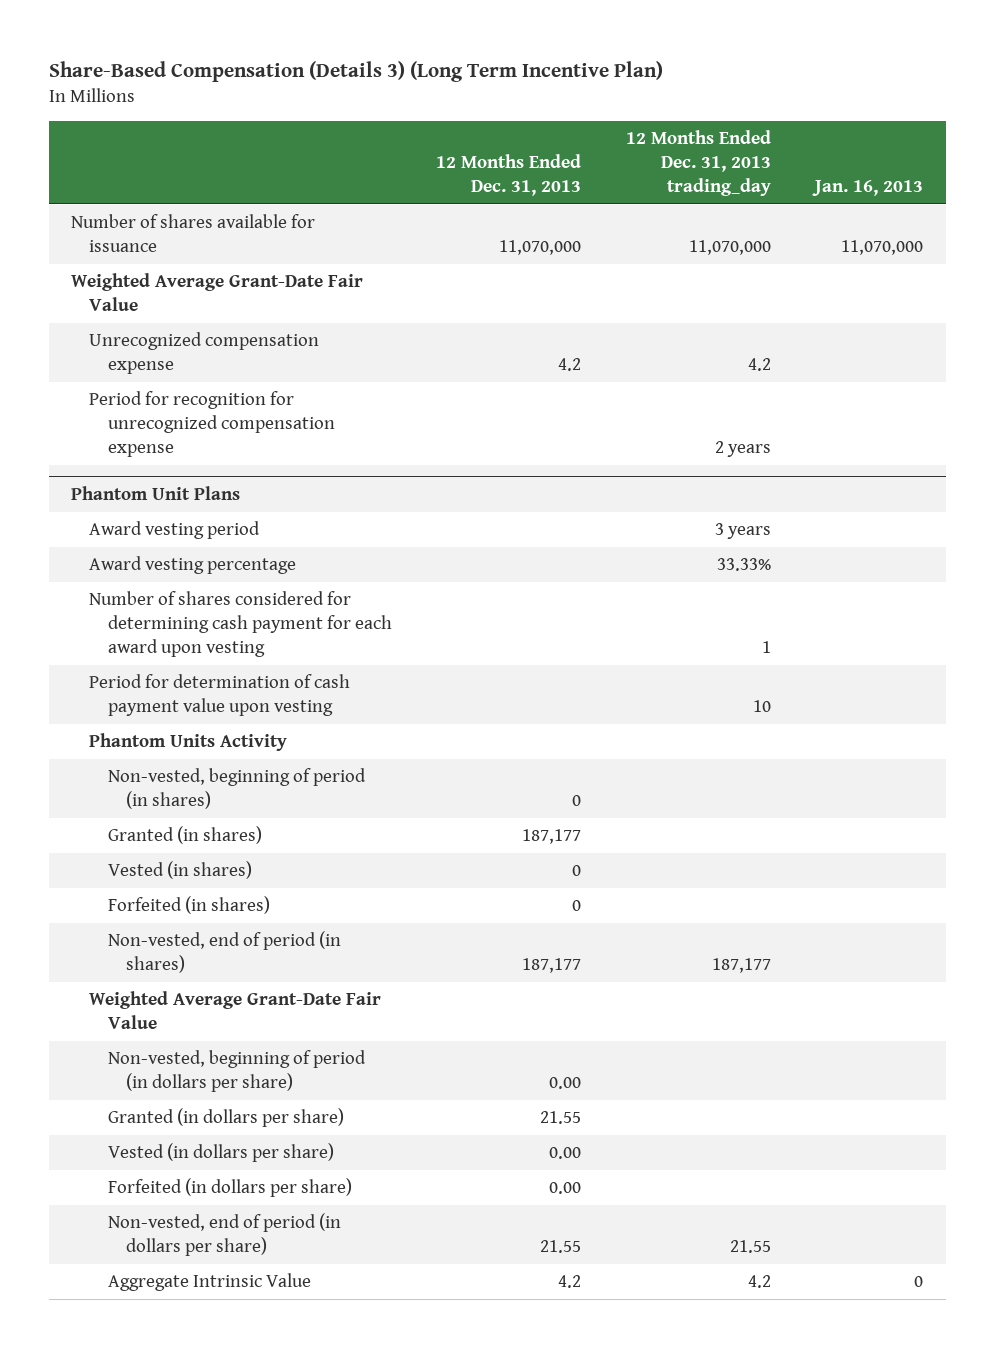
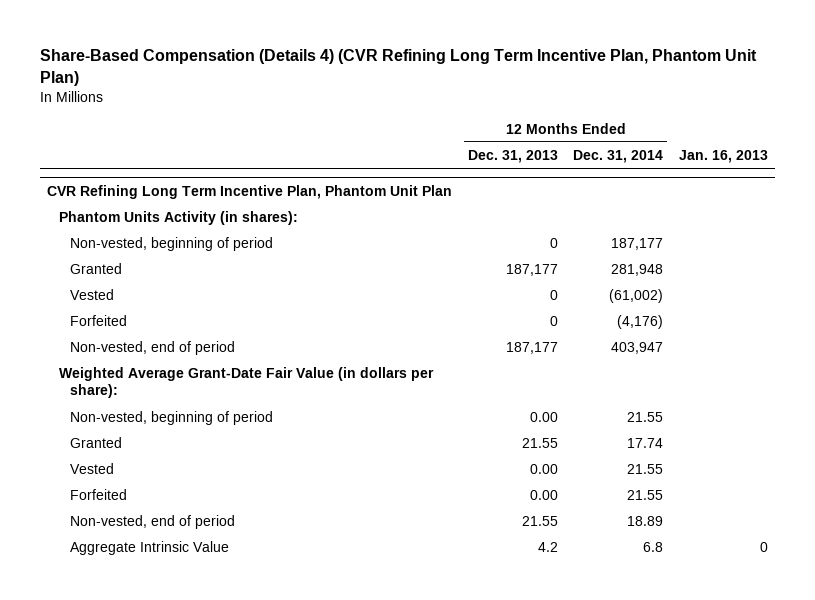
- Share-Based Compensation (Details 3) (Long Term Incentive Plan)
+ Share-Based Compensation (Details 4) (CVR Refining Long Term Incentive Plan, Phantom Unit Plan)
- | 12 Months Ended Dec. 31, 2013 | 12 Months Ended Dec. 31, 2013 trading_day | Jan. 16, 2013
+ | 12 Months Ended Dec. 31, 2013 | 12 Months Ended Dec. 31, 2014 | Jan. 16, 2013
- Number of shares available for issuance | 11,070,000 | 11,070,000 | 11,070,000
- Weighted Average Grant-Date Fair Value
- Unrecognized compensation expense | 4.2 | 4.2 |
- Period for recognition for unrecognized compensation expense | | 2 years |
- Phantom Unit Plans
- Award vesting period | | 3 years |
- Award vesting percentage | | 33.33% |
- Number of shares considered for determining cash payment for each award upon vesting | | 1 |
- Period for determination of cash payment value upon vesting | | 10 |
- Phantom Units Activity
- Non-vested, beginning of period (in shares) | 0 | |
- Granted (in shares) | 187,177 | |
- Vested (in shares) | 0 | |
- Forfeited (in shares) | 0 | |
- Non-vested, end of period (in shares) | 187,177 | 187,177 |
- Weighted Average Grant-Date Fair Value
- Non-vested, beginning of period (in dollars per share) | 0.00 | |
- Granted (in dollars per share) | 21.55 | |
- Vested (in dollars per share) | 0.00 | |
- Forfeited (in dollars per share) | 0.00 | |
- Non-vested, end of period (in dollars per share) | 21.55 | 21.55 |
+ CVR Refining Long Term Incentive Plan, Phantom Unit Plan
+ Phantom Units Activity (in shares):
+ Non-vested, beginning of period | 0 | 187,177 |
+ Granted | 187,177 | 281,948 |
+ Vested | 0 | (61,002) |
+ Forfeited | 0 | (4,176) |
+ Non-vested, end of period | 187,177 | 403,947 |
+ Weighted Average Grant-Date Fair Value (in dollars per share):
+ Non-vested, beginning of period | 0.00 | 21.55 |
+ Granted | 21.55 | 17.74 |
+ Vested | 0.00 | 21.55 |
+ Forfeited | 0.00 | 21.55 |
+ Non-vested, end of period | 21.55 | 18.89 |

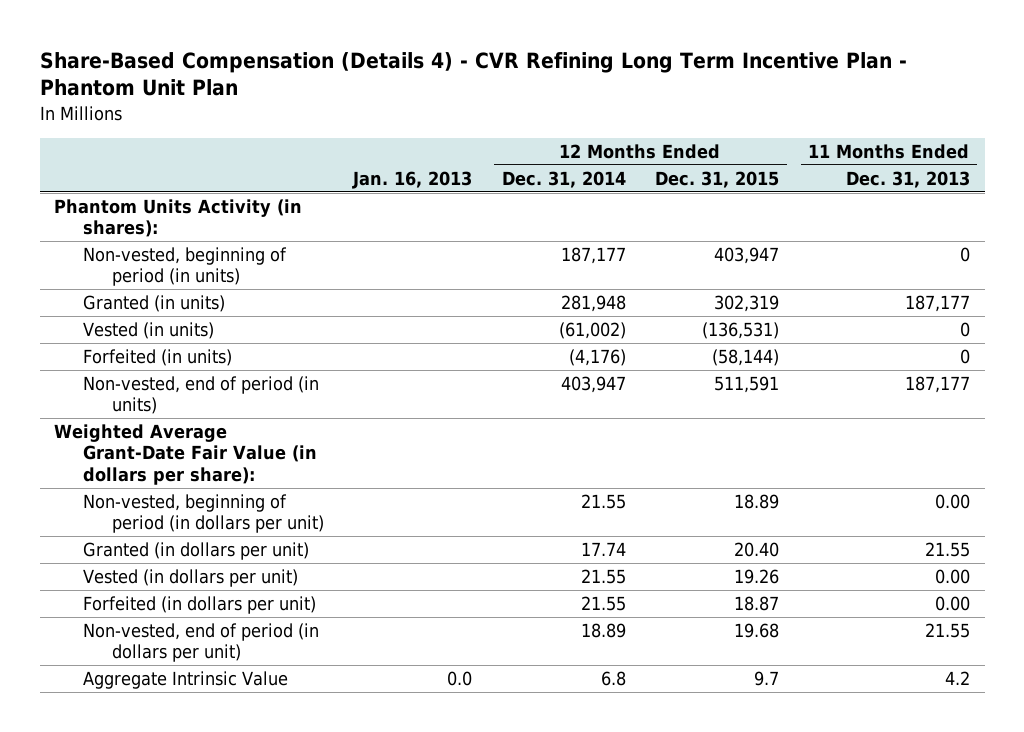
- Share-Based Compensation (Details 4) (CVR Refining Long Term Incentive Plan, Phantom Unit Plan)
+ Share-Based Compensation (Details 4) - CVR Refining Long Term Incentive Plan - Phantom Unit Plan
- | 12 Months Ended Dec. 31, 2013 | 12 Months Ended Dec. 31, 2014 | Jan. 16, 2013
+ | Jan. 16, 2013 | 12 Months Ended Dec. 31, 2014 | 12 Months Ended Dec. 31, 2015 | 11 Months Ended Dec. 31, 2013
- CVR Refining Long Term Incentive Plan, Phantom Unit Plan
- Non-vested, beginning of period | 0 | 187,177 |
- Granted | 187,177 | 281,948 |
- Vested | 0 | (61,002) |
- Forfeited | 0 | (4,176) |
- Non-vested, end of period | 187,177 | 403,947 |
+ Non-vested, beginning of period (in units) | | 187,177 | 403,947 | 0
+ Granted (in units) | | 281,948 | 302,319 | 187,177
+ Vested (in units) | | (61,002) | (136,531) | 0
+ Forfeited (in units) | | (4,176) | (58,144) | 0
+ Non-vested, end of period (in units) | | 403,947 | 511,591 | 187,177
- Non-vested, beginning of period | 0.00 | 21.55 |
- Granted | 21.55 | 17.74 |
- Vested | 0.00 | 21.55 |
- Forfeited | 0.00 | 21.55 |
- Non-vested, end of period | 21.55 | 18.89 |
- Aggregate Intrinsic Value | 4.2 | 6.8 | 0
+ Non-vested, beginning of period (in dollars per unit) | | 21.55 | 18.89 | 0.00
+ Granted (in dollars per unit) | | 17.74 | 20.40 | 21.55
+ Vested (in dollars per unit) | | 21.55 | 19.26 | 0.00
+ Forfeited (in dollars per unit) | | 21.55 | 18.87 | 0.00
+ Non-vested, end of period (in dollars per unit) | | 18.89 | 19.68 | 21.55
+ Aggregate Intrinsic Value | 0.0 | 6.8 | 9.7 | 4.2

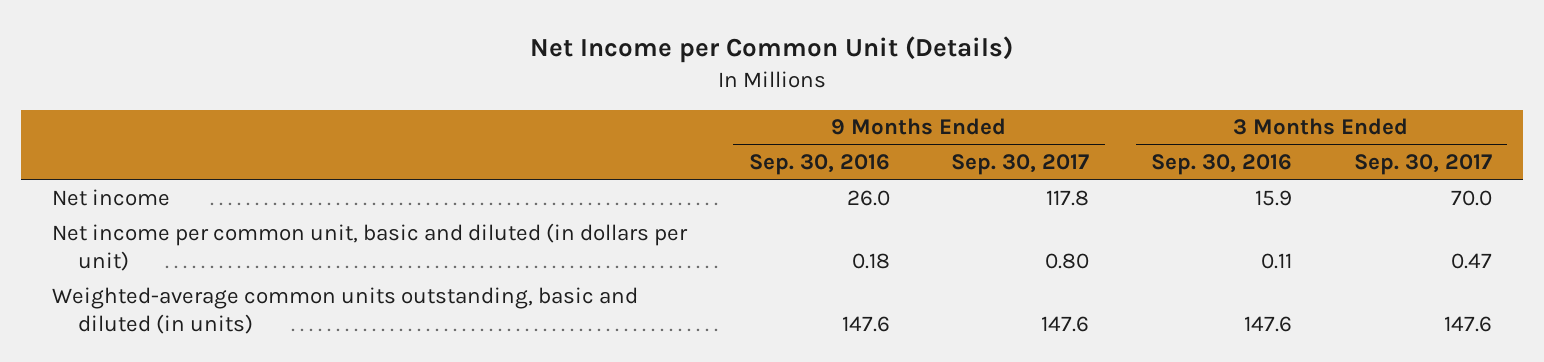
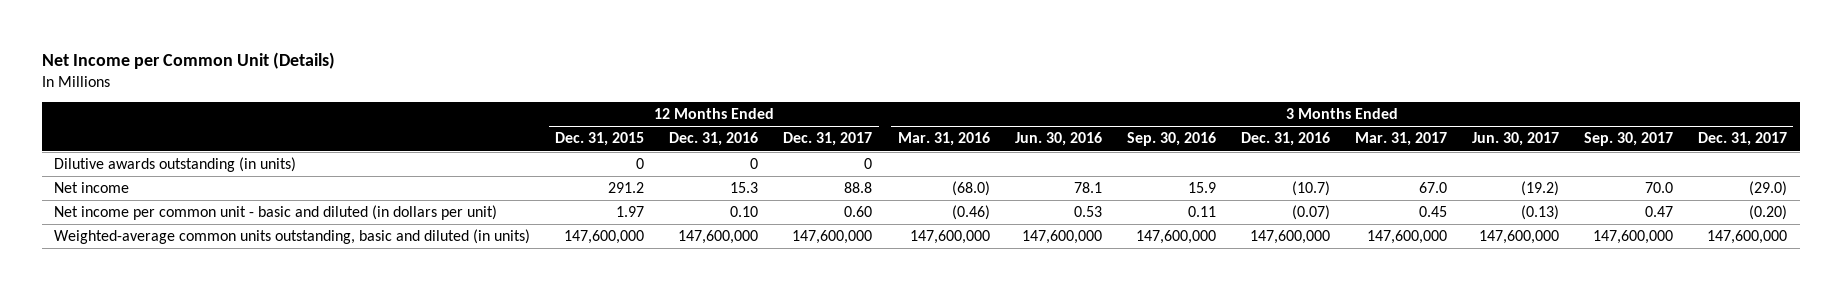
- | 9 Months Ended Sep. 30, 2016 | 9 Months Ended Sep. 30, 2017 | 3 Months Ended Sep. 30, 2016 | 3 Months Ended Sep. 30, 2017
+ | 12 Months Ended Dec. 31, 2015 | 12 Months Ended Dec. 31, 2016 | 12 Months Ended Dec. 31, 2017 | 3 Months Ended Mar. 31, 2016 | 3 Months Ended Jun. 30, 2016 | 3 Months Ended Sep. 30, 2016 | 3 Months Ended Dec. 31, 2016 | 3 Months Ended Mar. 31, 2017 | 3 Months Ended Jun. 30, 2017 | 3 Months Ended Sep. 30, 2017 | 3 Months Ended Dec. 31, 2017
+ Dilutive awards outstanding (in units) | 0 | 0 | 0 | | | | | | | |
- Net income per common unit, basic and diluted (in dollars per unit) | 0.18 | 0.80 | 0.11 | 0.47
- Weighted-average common units outstanding, basic and diluted (in units) | 147.6 | 147.6 | 147.6 | 147.6
+ Net income per common unit - basic and diluted (in dollars per unit) | 1.97 | 0.10 | 0.60 | (0.46) | 0.53 | 0.11 | (0.07) | 0.45 | (0.13) | 0.47 | (0.20)
+ Weighted-average common units outstanding, basic and diluted (in units) | 147,600,000 | 147,600,000 | 147,600,000 | 147,600,000 | 147,600,000 | 147,600,000 | 147,600,000 | 147,600,000 | 147,600,000 | 147,600,000 | 147,600,000

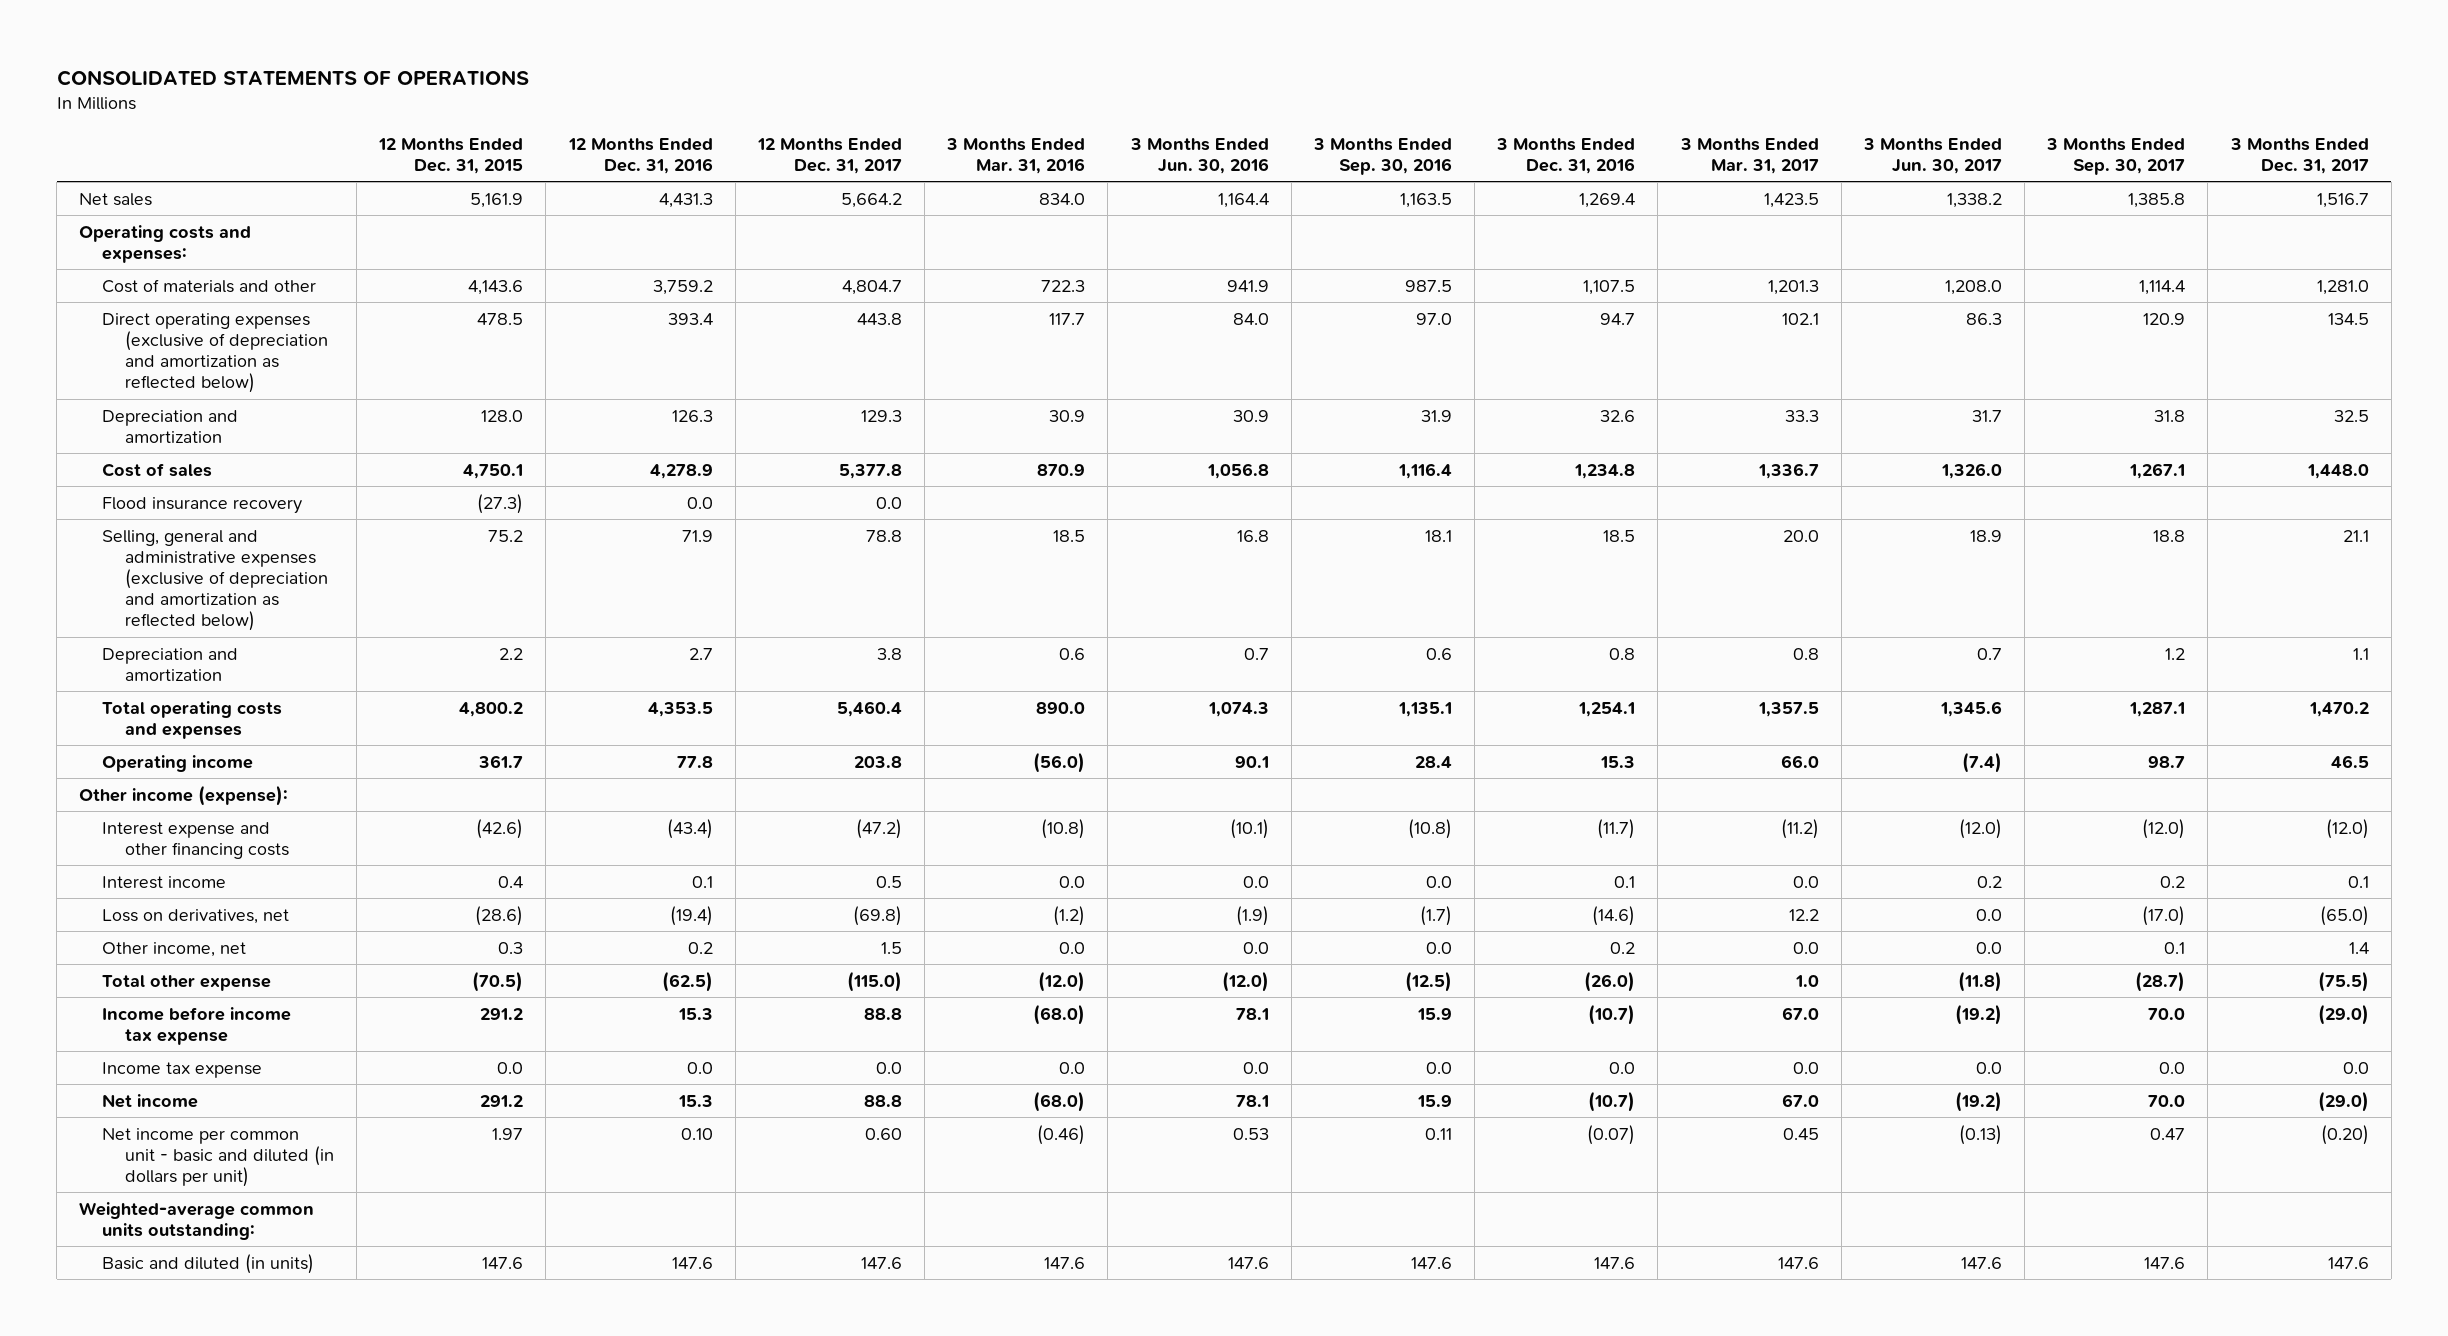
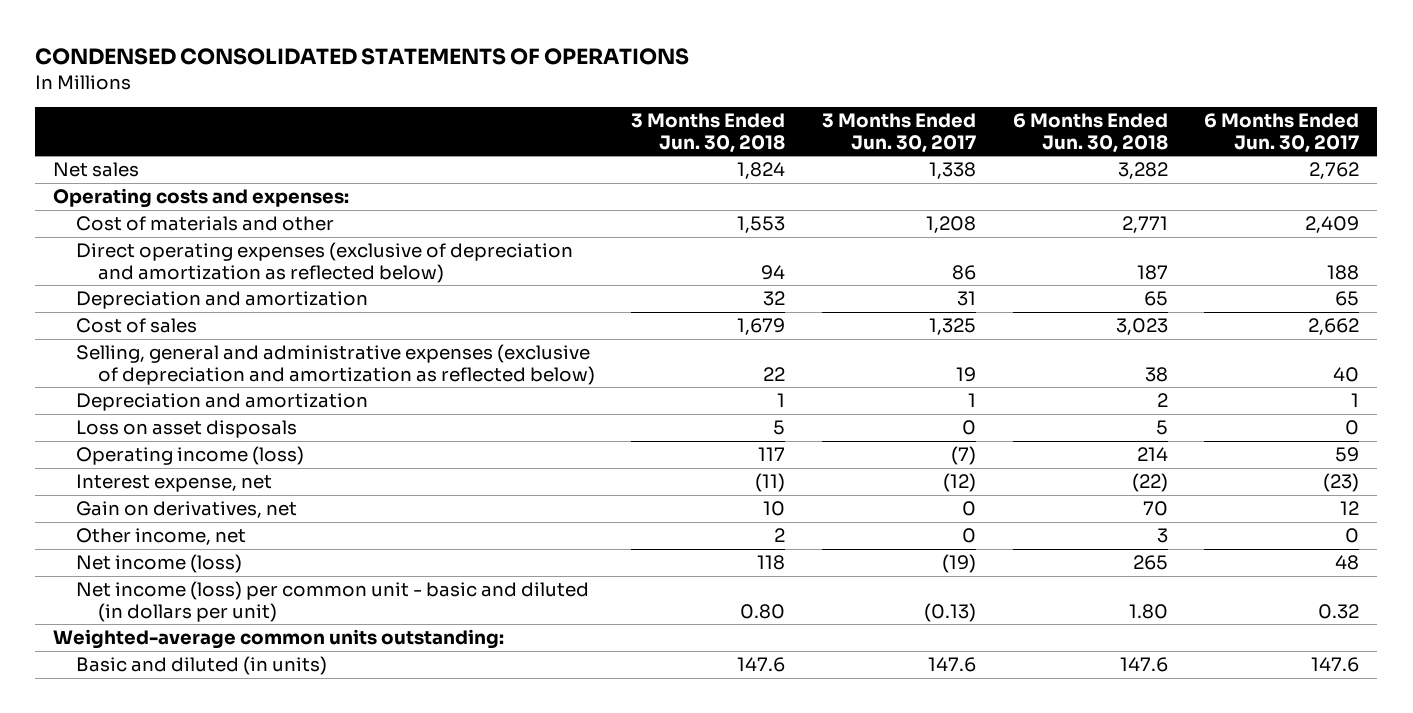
- CONSOLIDATED STATEMENTS OF OPERATIONS
+ CONDENSED CONSOLIDATED STATEMENTS OF OPERATIONS
- | 12 Months Ended Dec. 31, 2015 | 12 Months Ended Dec. 31, 2016 | 12 Months Ended Dec. 31, 2017 | 3 Months Ended Mar. 31, 2016 | 3 Months Ended Jun. 30, 2016 | 3 Months Ended Sep. 30, 2016 | 3 Months Ended Dec. 31, 2016 | 3 Months Ended Mar. 31, 2017 | 3 Months Ended Jun. 30, 2017 | 3 Months Ended Sep. 30, 2017 | 3 Months Ended Dec. 31, 2017
+ | 3 Months Ended Jun. 30, 2018 | 3 Months Ended Jun. 30, 2017 | 6 Months Ended Jun. 30, 2018 | 6 Months Ended Jun. 30, 2017
- Net sales | 5,161.9 | 4,431.3 | 5,664.2 | 834.0 | 1,164.4 | 1,163.5 | 1,269.4 | 1,423.5 | 1,338.2 | 1,385.8 | 1,516.7
+ Net sales | 1,824 | 1,338 | 3,282 | 2,762
- Cost of materials and other | 4,143.6 | 3,759.2 | 4,804.7 | 722.3 | 941.9 | 987.5 | 1,107.5 | 1,201.3 | 1,208.0 | 1,114.4 | 1,281.0
- Direct operating expenses (exclusive of depreciation and amortization as reflected below) | 478.5 | 393.4 | 443.8 | 117.7 | 84.0 | 97.0 | 94.7 | 102.1 | 86.3 | 120.9 | 134.5
- Depreciation and amortization | 128.0 | 126.3 | 129.3 | 30.9 | 30.9 | 31.9 | 32.6 | 33.3 | 31.7 | 31.8 | 32.5
- Cost of sales | 4,750.1 | 4,278.9 | 5,377.8 | 870.9 | 1,056.8 | 1,116.4 | 1,234.8 | 1,336.7 | 1,326.0 | 1,267.1 | 1,448.0
- Flood insurance recovery | (27.3) | 0.0 | 0.0 | | | | | | | |
- Selling, general and administrative expenses (exclusive of depreciation and amortization as reflected below) | 75.2 | 71.9 | 78.8 | 18.5 | 16.8 | 18.1 | 18.5 | 20.0 | 18.9 | 18.8 | 21.1
- Depreciation and amortization | 2.2 | 2.7 | 3.8 | 0.6 | 0.7 | 0.6 | 0.8 | 0.8 | 0.7 | 1.2 | 1.1
- Total operating costs and expenses | 4,800.2 | 4,353.5 | 5,460.4 | 890.0 | 1,074.3 | 1,135.1 | 1,254.1 | 1,357.5 | 1,345.6 | 1,287.1 | 1,470.2
- Operating income | 361.7 | 77.8 | 203.8 | (56.0) | 90.1 | 28.4 | 15.3 | 66.0 | (7.4) | 98.7 | 46.5
- Other income (expense):
- Interest expense and other financing costs | (42.6) | (43.4) | (47.2) | (10.8) | (10.1) | (10.8) | (11.7) | (11.2) | (12.0) | (12.0) | (12.0)
- Interest income | 0.4 | 0.1 | 0.5 | 0.0 | 0.0 | 0.0 | 0.1 | 0.0 | 0.2 | 0.2 | 0.1
- Loss on derivatives, net | (28.6) | (19.4) | (69.8) | (1.2) | (1.9) | (1.7) | (14.6) | 12.2 | 0.0 | (17.0) | (65.0)
- Other income, net | 0.3 | 0.2 | 1.5 | 0.0 | 0.0 | 0.0 | 0.2 | 0.0 | 0.0 | 0.1 | 1.4
- Total other expense | (70.5) | (62.5) | (115.0) | (12.0) | (12.0) | (12.5) | (26.0) | 1.0 | (11.8) | (28.7) | (75.5)
- Income before income tax expense | 291.2 | 15.3 | 88.8 | (68.0) | 78.1 | 15.9 | (10.7) | 67.0 | (19.2) | 70.0 | (29.0)
- Income tax expense | 0.0 | 0.0 | 0.0 | 0.0 | 0.0 | 0.0 | 0.0 | 0.0 | 0.0 | 0.0 | 0.0
- Net income | 291.2 | 15.3 | 88.8 | (68.0) | 78.1 | 15.9 | (10.7) | 67.0 | (19.2) | 70.0 | (29.0)
- Net income per common unit - basic and diluted (in dollars per unit) | 1.97 | 0.10 | 0.60 | (0.46) | 0.53 | 0.11 | (0.07) | 0.45 | (0.13) | 0.47 | (0.20)
+ Cost of materials and other | 1,553 | 1,208 | 2,771 | 2,409
+ Direct operating expenses (exclusive of depreciation and amortization as reflected below) | 94 | 86 | 187 | 188
+ Depreciation and amortization | 32 | 31 | 65 | 65
+ Cost of sales | 1,679 | 1,325 | 3,023 | 2,662
+ Selling, general and administrative expenses (exclusive of depreciation and amortization as reflected below) | 22 | 19 | 38 | 40
+ Depreciation and amortization | 1 | 1 | 2 | 1
+ Loss on asset disposals | 5 | 0 | 5 | 0
+ Operating income (loss) | 117 | (7) | 214 | 59
+ Interest expense, net | (11) | (12) | (22) | (23)
+ Gain on derivatives, net | 10 | 0 | 70 | 12
+ Other income, net | 2 | 0 | 3 | 0
+ Net income (loss) | 118 | (19) | 265 | 48
+ Net income (loss) per common unit - basic and diluted (in dollars per unit) | 0.80 | (0.13) | 1.80 | 0.32

